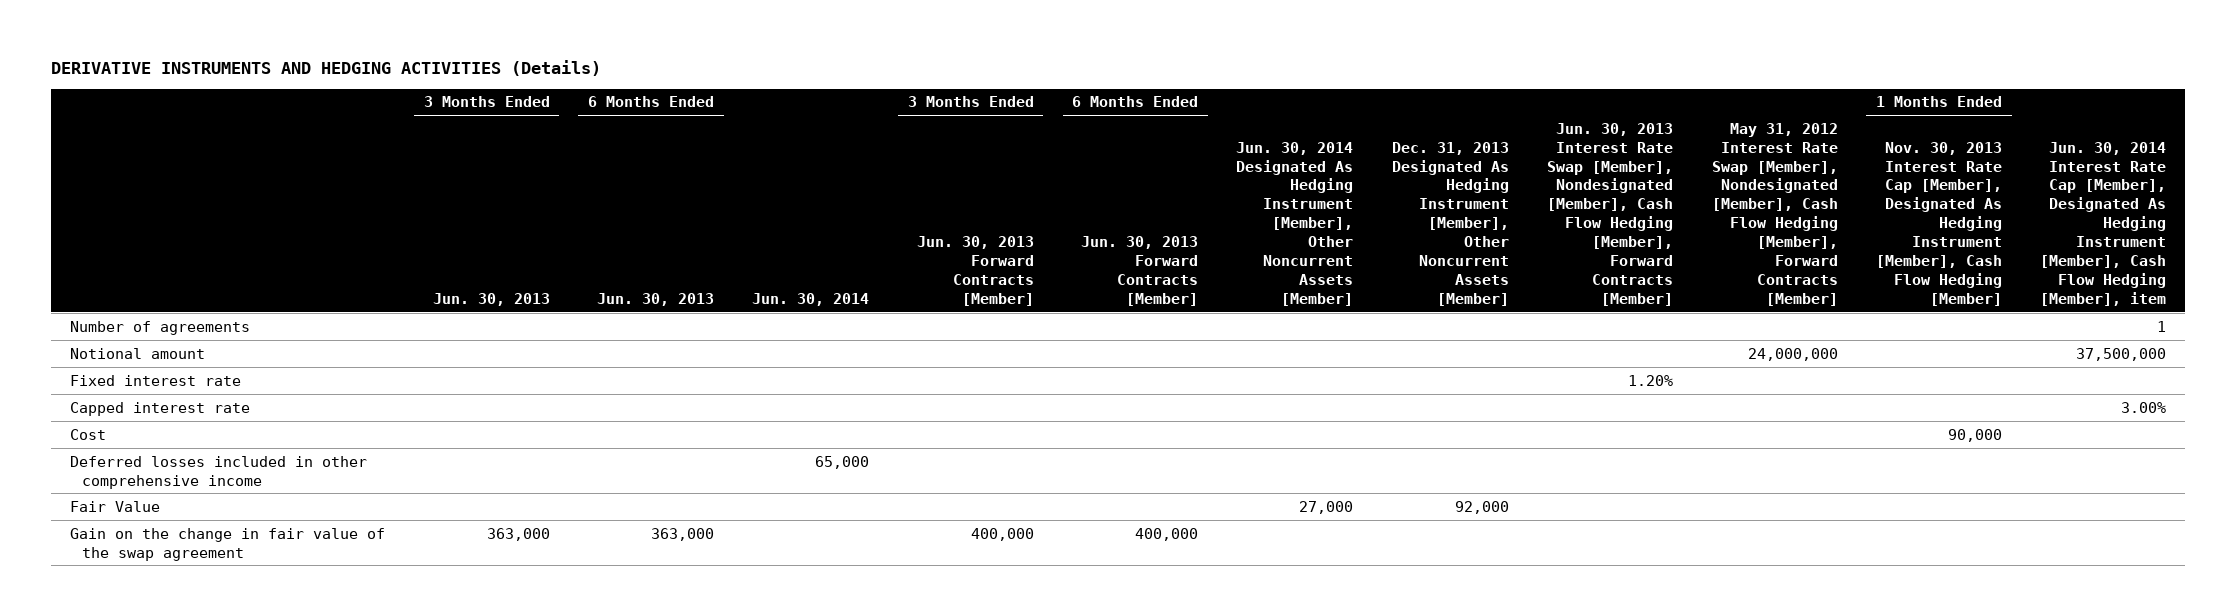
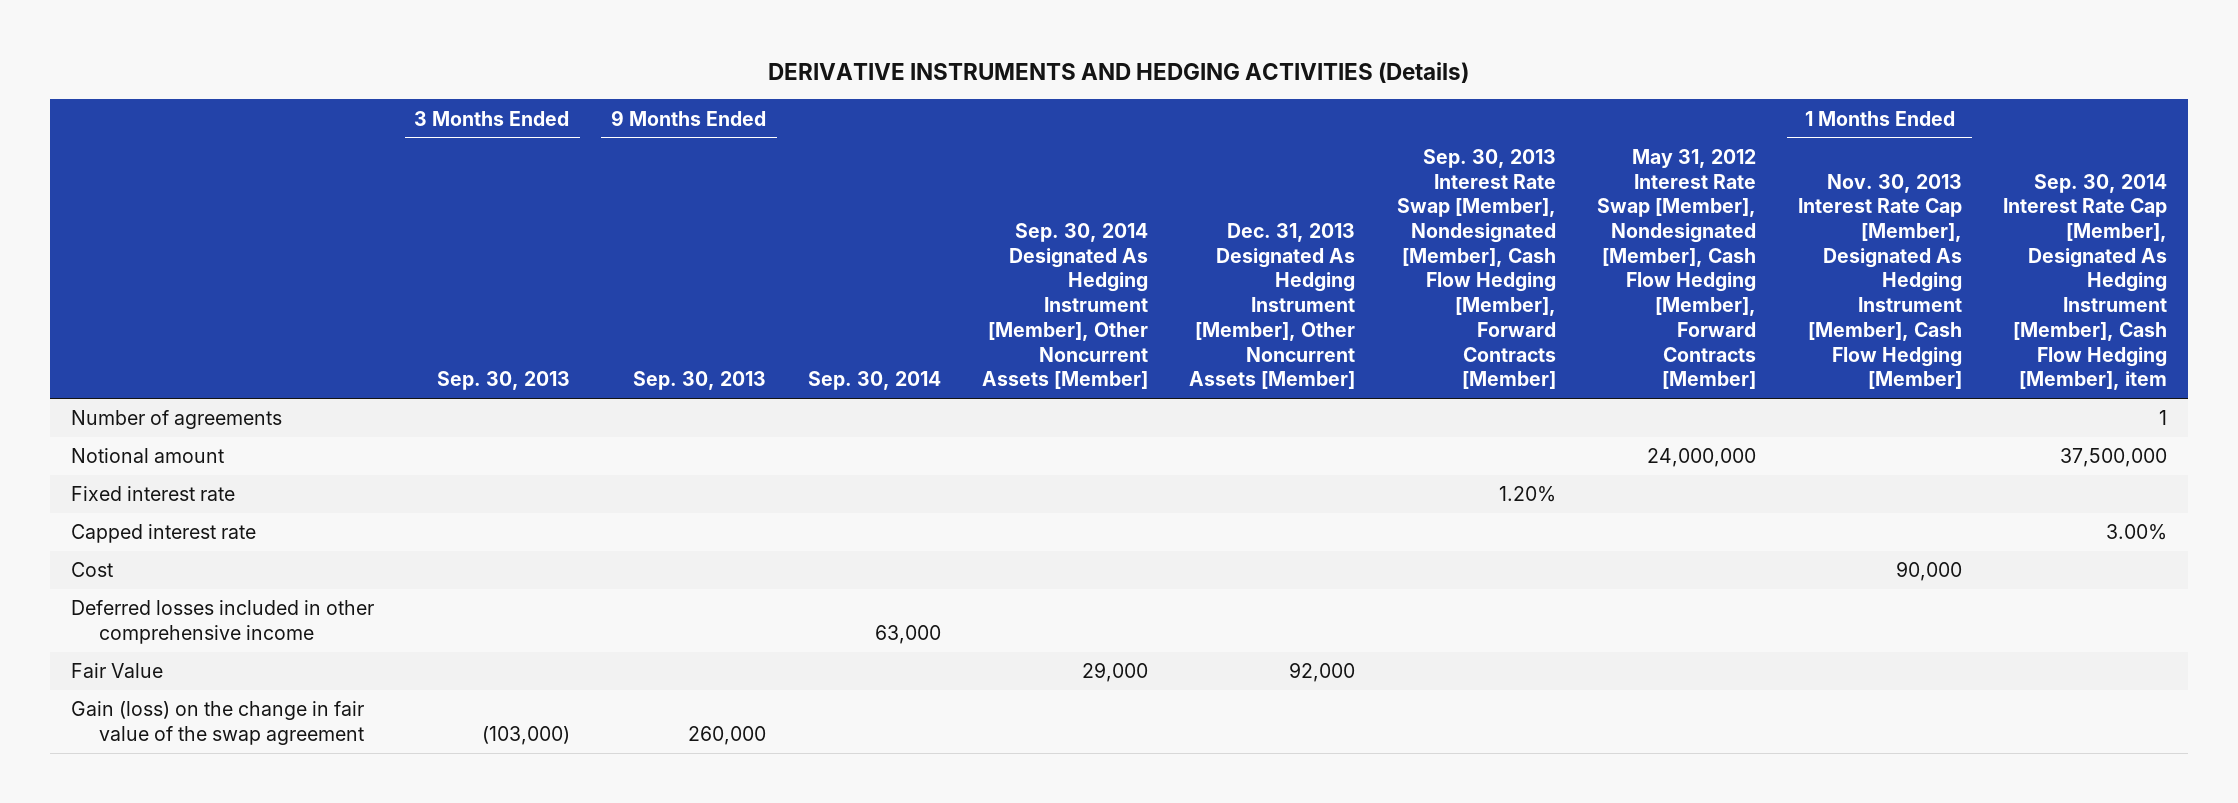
- | 3 Months Ended Jun. 30, 2013 | 6 Months Ended Jun. 30, 2013 | Jun. 30, 2014 | 3 Months Ended Jun. 30, 2013 Forward Contracts [Member] | 6 Months Ended Jun. 30, 2013 Forward Contracts [Member] | Jun. 30, 2014 Designated As Hedging Instrument [Member], Other Noncurrent Assets [Member] | Dec. 31, 2013 Designated As Hedging Instrument [Member], Other Noncurrent Assets [Member] | Jun. 30, 2013 Interest Rate Swap [Member], Nondesignated [Member], Cash Flow Hedging [Member], Forward Contracts [Member] | May 31, 2012 Interest Rate Swap [Member], Nondesignated [Member], Cash Flow Hedging [Member], Forward Contracts [Member] | 1 Months Ended Nov. 30, 2013 Interest Rate Cap [Member], Designated As Hedging Instrument [Member], Cash Flow Hedging [Member] | Jun. 30, 2014 Interest Rate Cap [Member], Designated As Hedging Instrument [Member], Cash Flow Hedging [Member], item
+ | 3 Months Ended Sep. 30, 2013 | 9 Months Ended Sep. 30, 2013 | Sep. 30, 2014 | Sep. 30, 2014 Designated As Hedging Instrument [Member], Other Noncurrent Assets [Member] | Dec. 31, 2013 Designated As Hedging Instrument [Member], Other Noncurrent Assets [Member] | Sep. 30, 2013 Interest Rate Swap [Member], Nondesignated [Member], Cash Flow Hedging [Member], Forward Contracts [Member] | May 31, 2012 Interest Rate Swap [Member], Nondesignated [Member], Cash Flow Hedging [Member], Forward Contracts [Member] | 1 Months Ended Nov. 30, 2013 Interest Rate Cap [Member], Designated As Hedging Instrument [Member], Cash Flow Hedging [Member] | Sep. 30, 2014 Interest Rate Cap [Member], Designated As Hedging Instrument [Member], Cash Flow Hedging [Member], item
- Gain on the change in fair value of the swap agreement | 363,000 | 363,000 | | 400,000 | 400,000 | | | | | |
+ Gain (loss) on the change in fair value of the swap agreement | (103,000) | 260,000 | | | | | | |

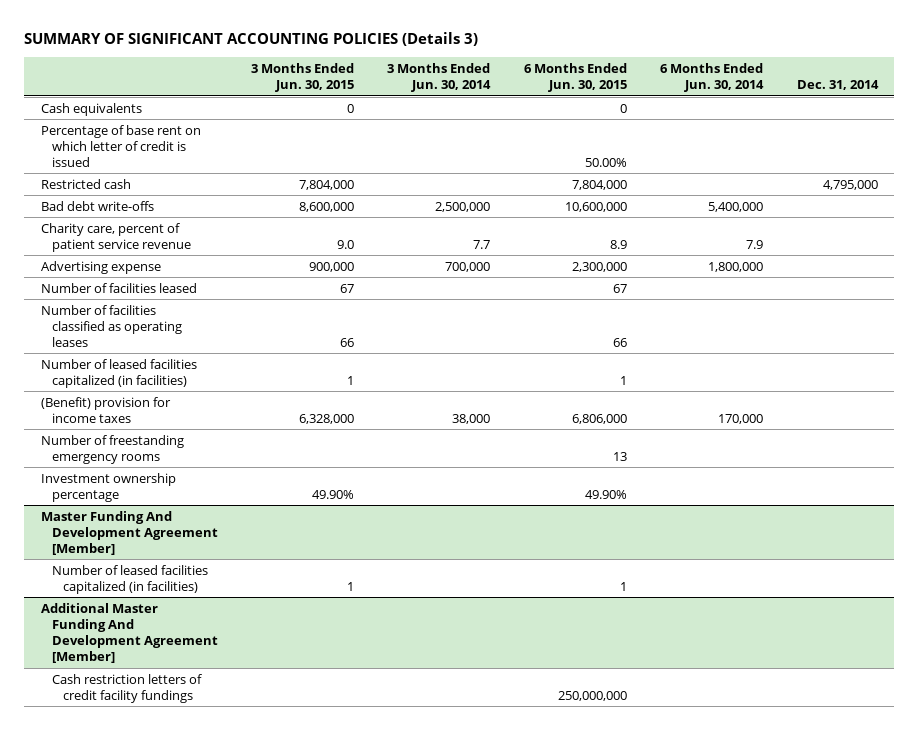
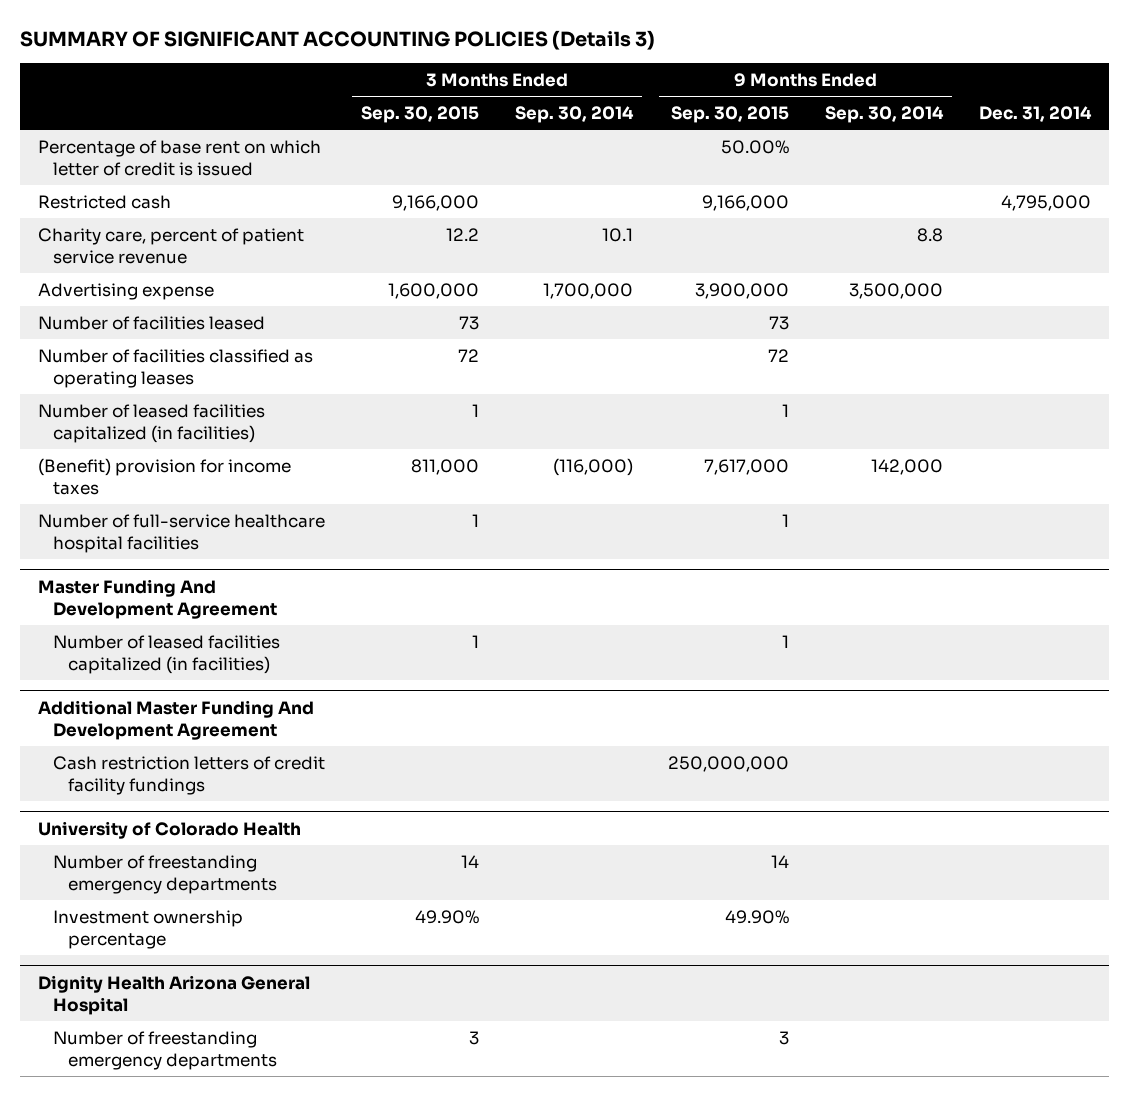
- | 3 Months Ended Jun. 30, 2015 | 3 Months Ended Jun. 30, 2014 | 6 Months Ended Jun. 30, 2015 | 6 Months Ended Jun. 30, 2014 | Dec. 31, 2014
+ | 3 Months Ended Sep. 30, 2015 | 3 Months Ended Sep. 30, 2014 | 9 Months Ended Sep. 30, 2015 | 9 Months Ended Sep. 30, 2014 | Dec. 31, 2014
- Cash equivalents | 0 | | 0 | |
- Bad debt write-offs | 8,600,000 | 2,500,000 | 10,600,000 | 5,400,000 |
- Number of freestanding emergency rooms | | | 13 | |
- Investment ownership percentage | 49.90% | | 49.90% | |
- Master Funding And Development Agreement [Member]
+ Number of full-service healthcare hospital facilities | 1 | | 1 | |
+ Master Funding And Development Agreement
- Additional Master Funding And Development Agreement [Member]
+ Additional Master Funding And Development Agreement
+ University of Colorado Health
+ Number of freestanding emergency departments | 14 | | 14 | |
+ Investment ownership percentage | 49.90% | | 49.90% | |
+ Dignity Health Arizona General Hospital
+ Number of freestanding emergency departments | 3 | | 3 | |

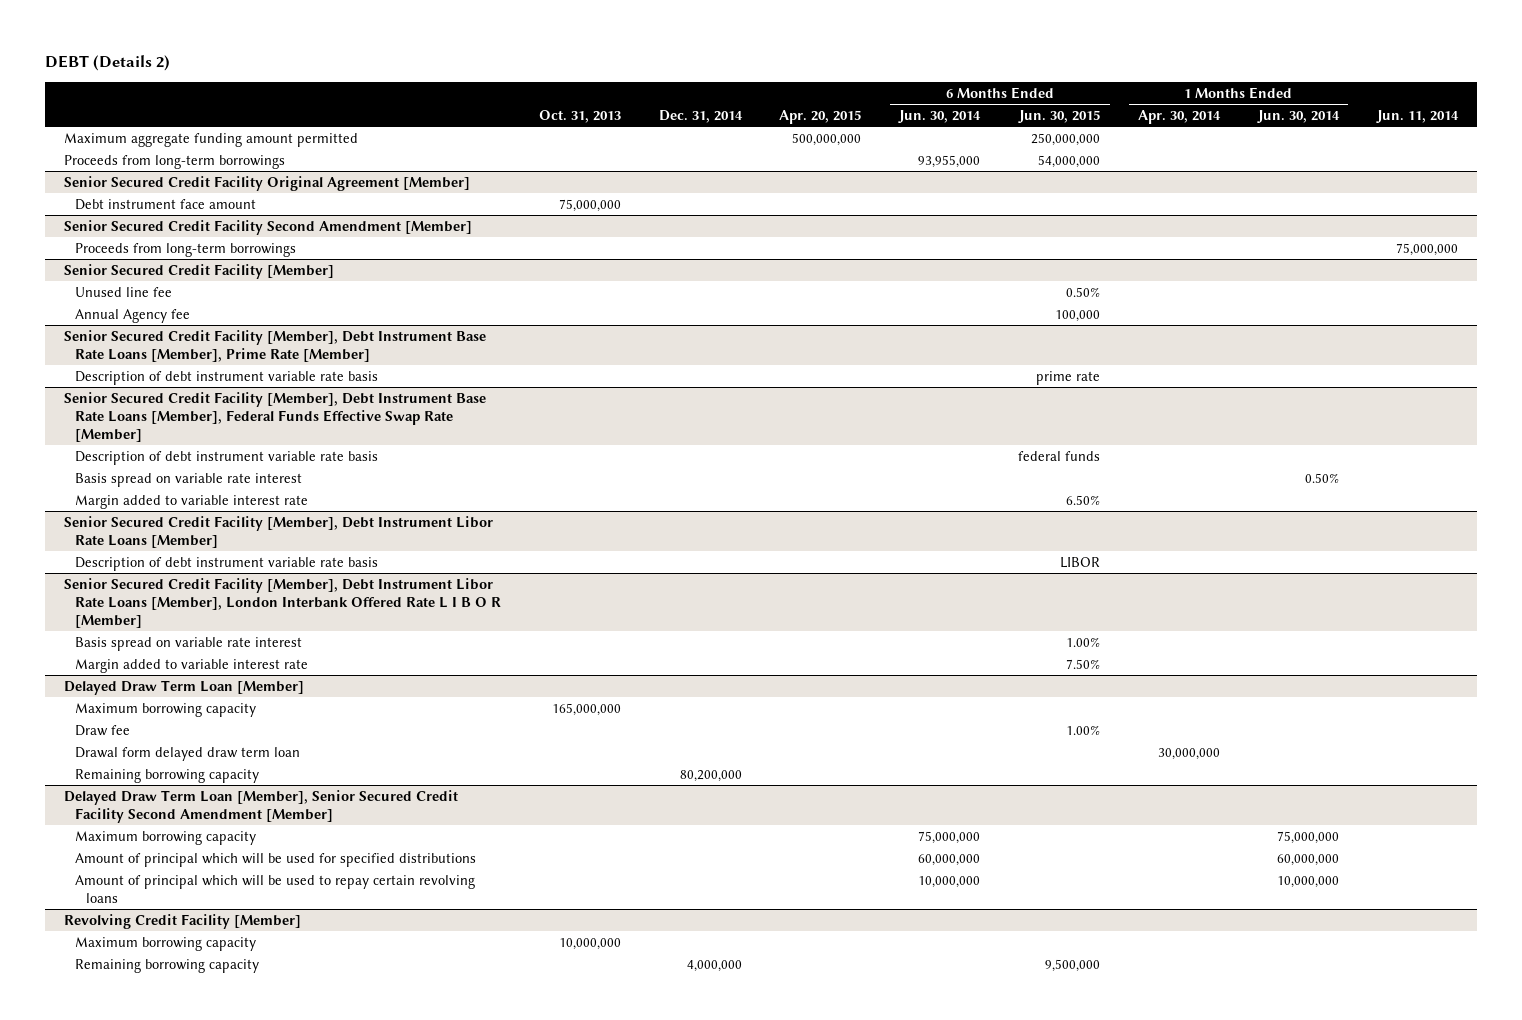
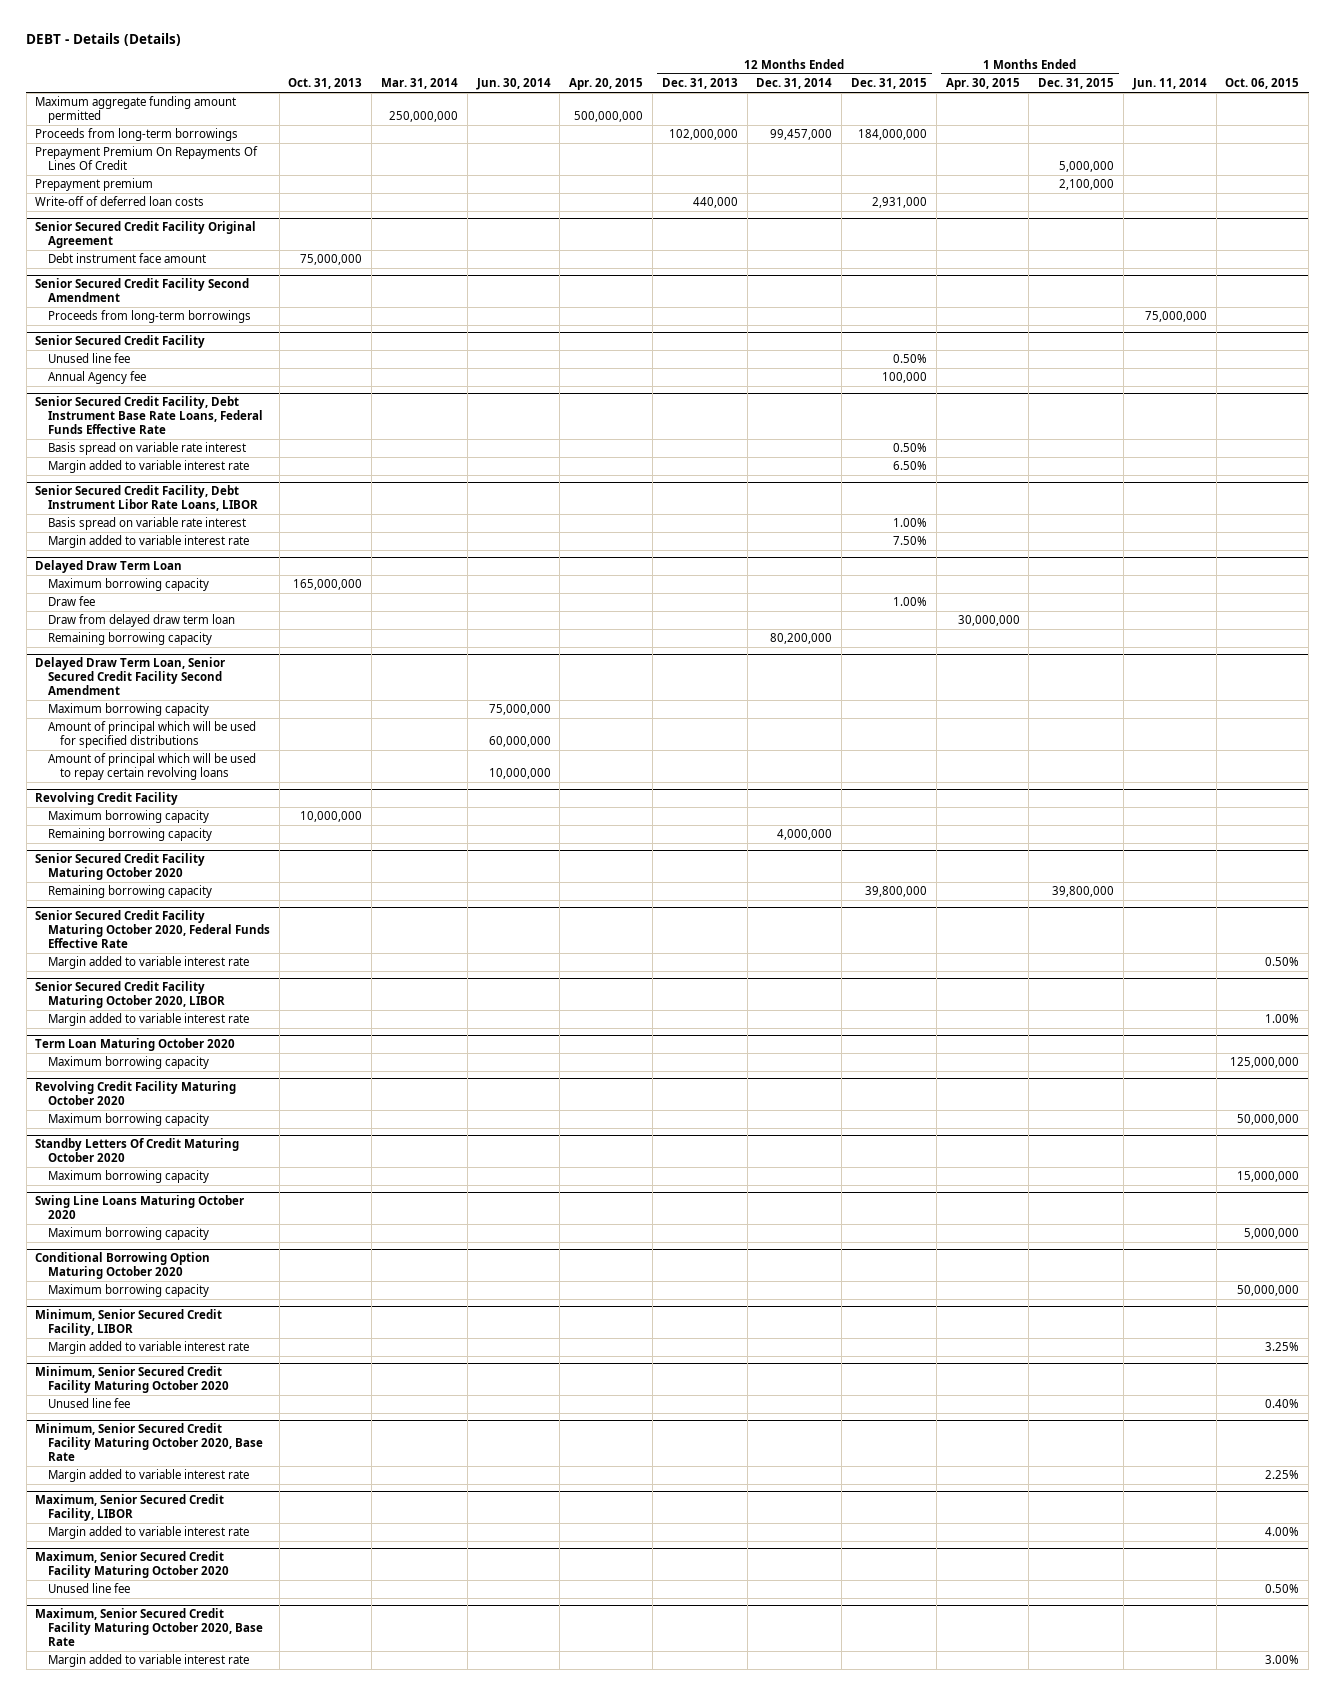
- DEBT (Details 2)
+ DEBT - Details (Details)
- | Oct. 31, 2013 | Dec. 31, 2014 | Apr. 20, 2015 | 6 Months Ended Jun. 30, 2014 | 6 Months Ended Jun. 30, 2015 | 1 Months Ended Apr. 30, 2014 | 1 Months Ended Jun. 30, 2014 | Jun. 11, 2014
+ | Oct. 31, 2013 | Mar. 31, 2014 | Jun. 30, 2014 | Apr. 20, 2015 | 12 Months Ended Dec. 31, 2013 | 12 Months Ended Dec. 31, 2014 | 12 Months Ended Dec. 31, 2015 | 1 Months Ended Apr. 30, 2015 | 1 Months Ended Dec. 31, 2015 | Jun. 11, 2014 | Oct. 06, 2015
- Senior Secured Credit Facility Original Agreement [Member]
+ Prepayment Premium On Repayments Of Lines Of Credit | | | | | | | | | 5,000,000 | |
+ Prepayment premium | | | | | | | | | 2,100,000 | |
+ Write-off of deferred loan costs | | | | | 440,000 | | 2,931,000 | | | |
+ Senior Secured Credit Facility Original Agreement
- Senior Secured Credit Facility Second Amendment [Member]
+ Senior Secured Credit Facility Second Amendment
- Senior Secured Credit Facility [Member]
+ Senior Secured Credit Facility
- Senior Secured Credit Facility [Member], Debt Instrument Base Rate Loans [Member], Prime Rate [Member]
- Description of debt instrument variable rate basis | | | | | prime rate | | |
- Senior Secured Credit Facility [Member], Debt Instrument Base Rate Loans [Member], Federal Funds Effective Swap Rate [Member]
- Description of debt instrument variable rate basis | | | | | federal funds | | |
+ Senior Secured Credit Facility, Debt Instrument Base Rate Loans, Federal Funds Effective Rate
- Senior Secured Credit Facility [Member], Debt Instrument Libor Rate Loans [Member]
- Description of debt instrument variable rate basis | | | | | LIBOR | | |
- Senior Secured Credit Facility [Member], Debt Instrument Libor Rate Loans [Member], London Interbank Offered Rate L I B O R [Member]
- Basis spread on variable rate interest | | | | | 1.00% | | |
- Margin added to variable interest rate | | | | | 7.50% | | |
- Delayed Draw Term Loan [Member]
+ Senior Secured Credit Facility, Debt Instrument Libor Rate Loans, LIBOR
+ Basis spread on variable rate interest | | | | | | | 1.00% | | | |
+ Margin added to variable interest rate | | | | | | | 7.50% | | | |
+ Delayed Draw Term Loan
- Drawal form delayed draw term loan | | | | | | 30,000,000 | |
+ Draw from delayed draw term loan | | | | | | | | 30,000,000 | | |
- Delayed Draw Term Loan [Member], Senior Secured Credit Facility Second Amendment [Member]
+ Delayed Draw Term Loan, Senior Secured Credit Facility Second Amendment
- Revolving Credit Facility [Member]
+ Revolving Credit Facility
+ Senior Secured Credit Facility Maturing October 2020
+ Remaining borrowing capacity | | | | | | | 39,800,000 | | 39,800,000 | |
+ Senior Secured Credit Facility Maturing October 2020, Federal Funds Effective Rate
+ Margin added to variable interest rate | | | | | | | | | | | 0.50%
+ Senior Secured Credit Facility Maturing October 2020, LIBOR
+ Margin added to variable interest rate | | | | | | | | | | | 1.00%
+ Term Loan Maturing October 2020
+ Maximum borrowing capacity | | | | | | | | | | | 125,000,000
+ Revolving Credit Facility Maturing October 2020
+ Maximum borrowing capacity | | | | | | | | | | | 50,000,000
+ Standby Letters Of Credit Maturing October 2020
+ Maximum borrowing capacity | | | | | | | | | | | 15,000,000
+ Swing Line Loans Maturing October 2020
+ Maximum borrowing capacity | | | | | | | | | | | 5,000,000
+ Conditional Borrowing Option Maturing October 2020
+ Maximum borrowing capacity | | | | | | | | | | | 50,000,000
+ Minimum, Senior Secured Credit Facility, LIBOR
+ Margin added to variable interest rate | | | | | | | | | | | 3.25%
+ Minimum, Senior Secured Credit Facility Maturing October 2020
+ Unused line fee | | | | | | | | | | | 0.40%
+ Minimum, Senior Secured Credit Facility Maturing October 2020, Base Rate
+ Margin added to variable interest rate | | | | | | | | | | | 2.25%
+ Maximum, Senior Secured Credit Facility, LIBOR
+ Margin added to variable interest rate | | | | | | | | | | | 4.00%
+ Maximum, Senior Secured Credit Facility Maturing October 2020
+ Unused line fee | | | | | | | | | | | 0.50%
+ Maximum, Senior Secured Credit Facility Maturing October 2020, Base Rate
+ Margin added to variable interest rate | | | | | | | | | | | 3.00%

